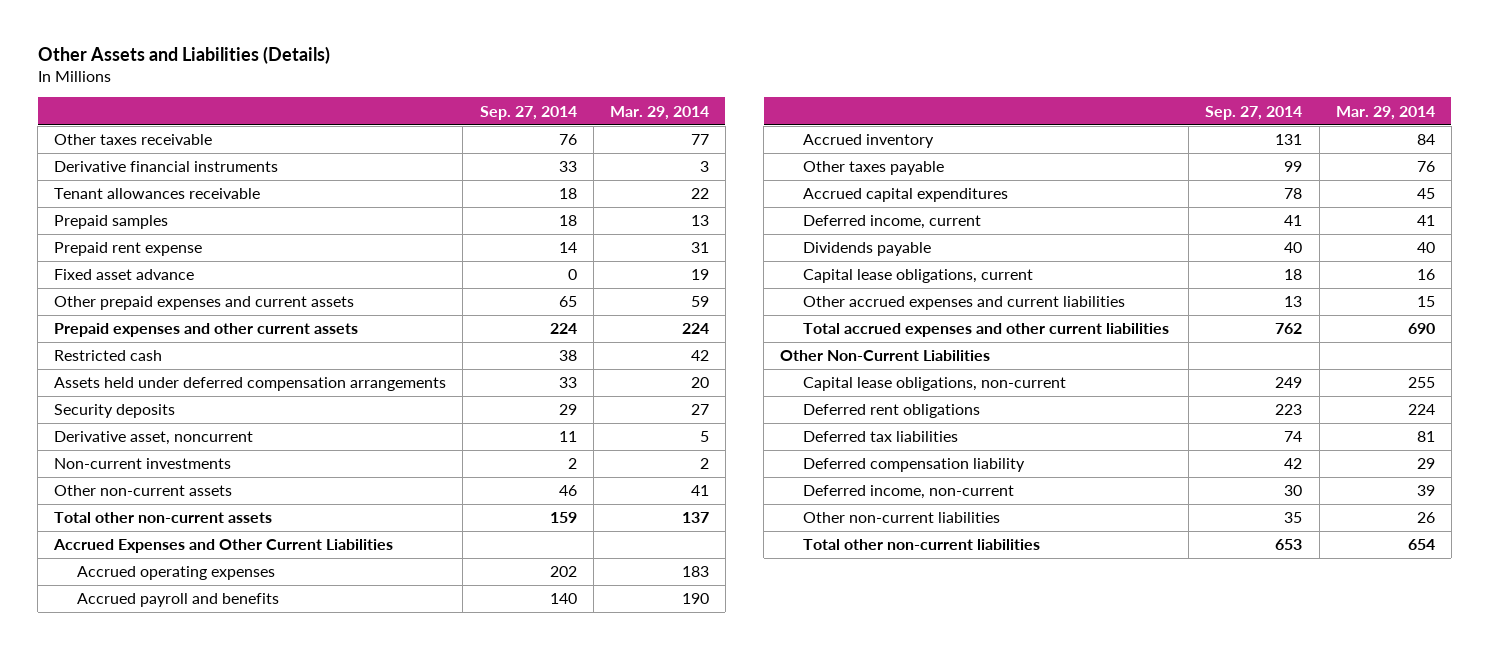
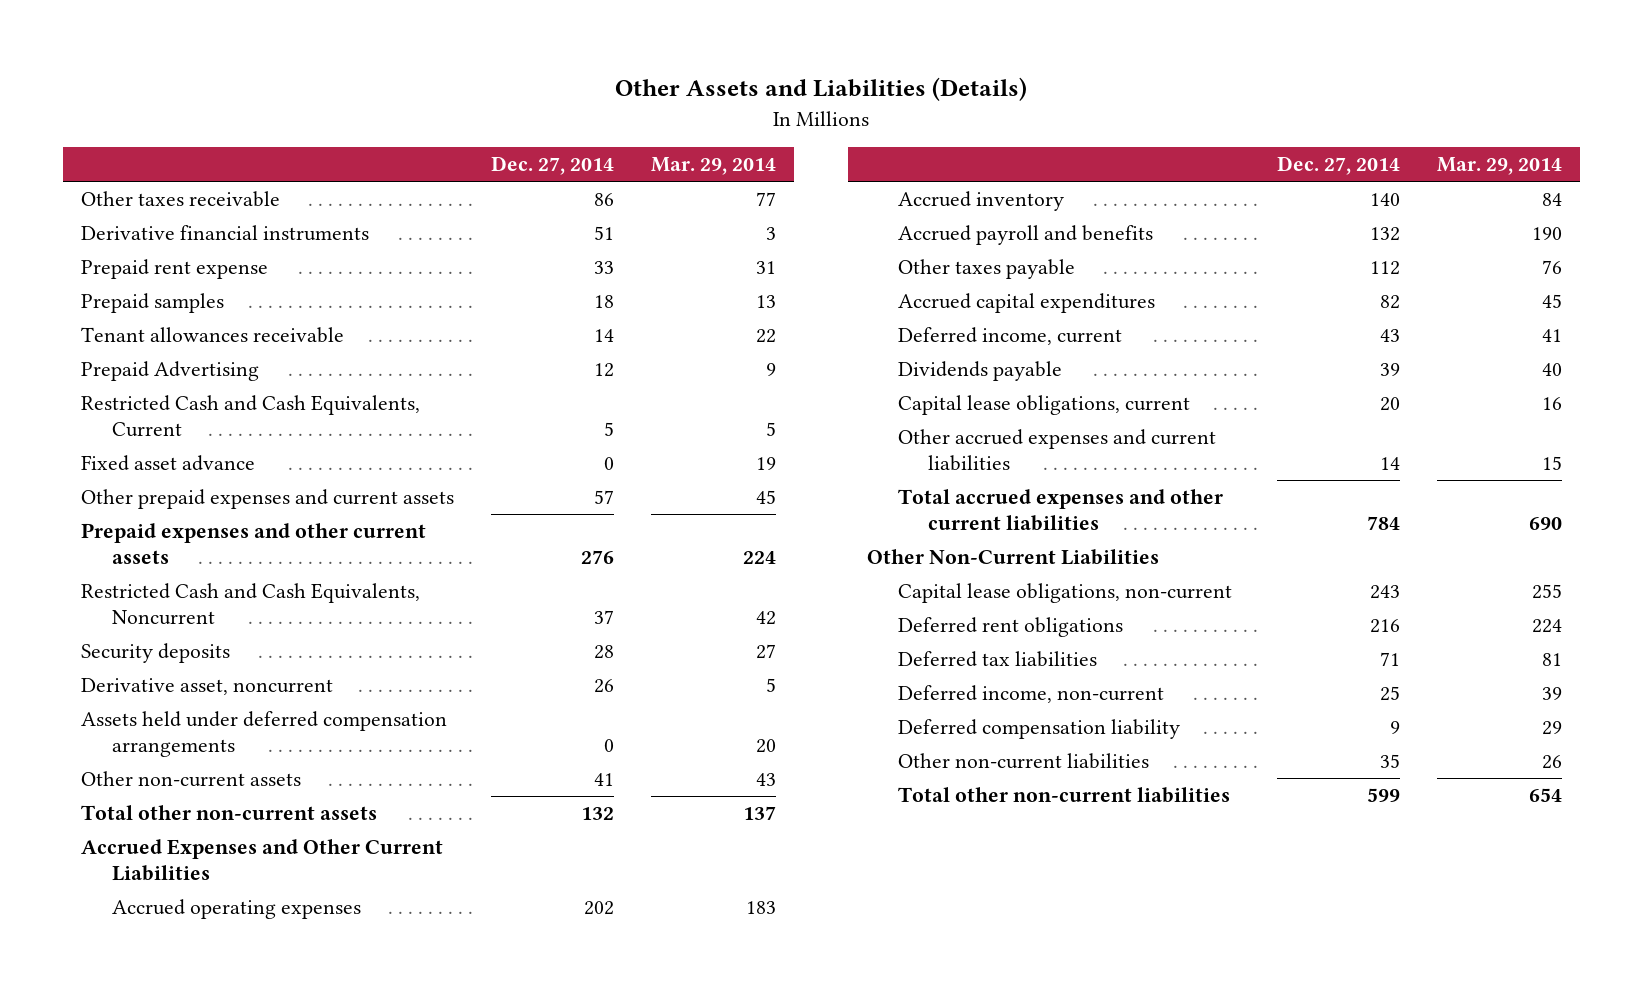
- | Sep. 27, 2014 | Mar. 29, 2014
+ | Dec. 27, 2014 | Mar. 29, 2014
moved down: Prepaid samples | 18 | 13
moved down: Tenant allowances receivable | 14 | 22
+ Prepaid Advertising | 12 | 9
+ Restricted Cash and Cash Equivalents, Current | 5 | 5
- Other prepaid expenses and current assets | 65 | 59
+ Other prepaid expenses and current assets | 57 | 45
- Restricted cash | 38 | 42
+ Restricted Cash and Cash Equivalents, Noncurrent | 37 | 42
- Non-current investments | 2 | 2
- Other non-current assets | 46 | 41
moved down: Assets held under deferred compensation arrangements | 0 | 20
+ Other non-current assets | 41 | 43
moved down: Accrued payroll and benefits | 132 | 190
moved down: Deferred compensation liability | 9 | 29

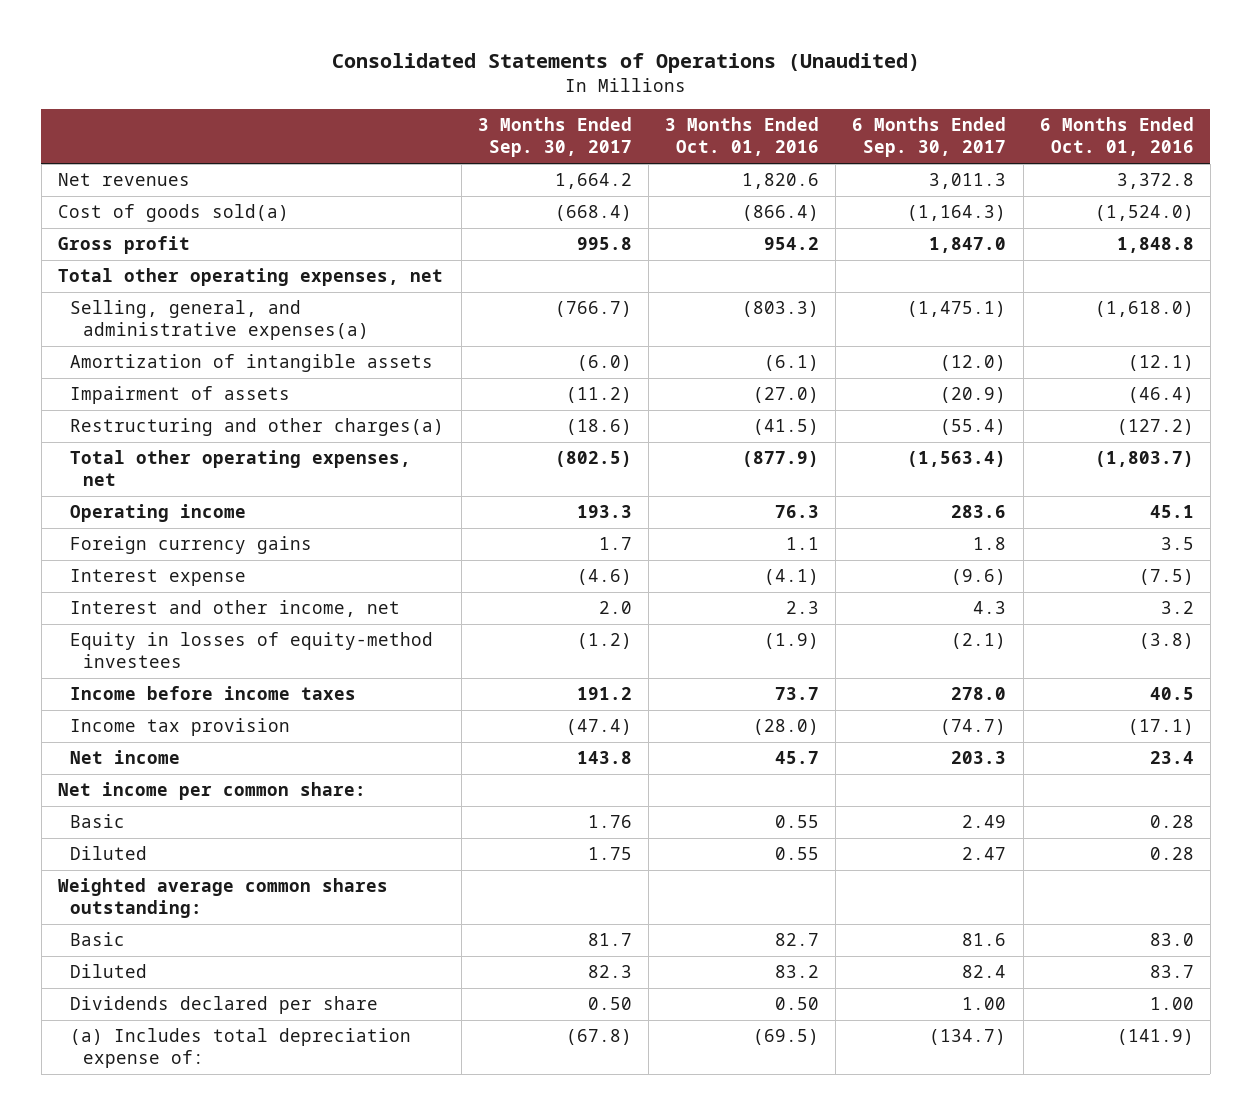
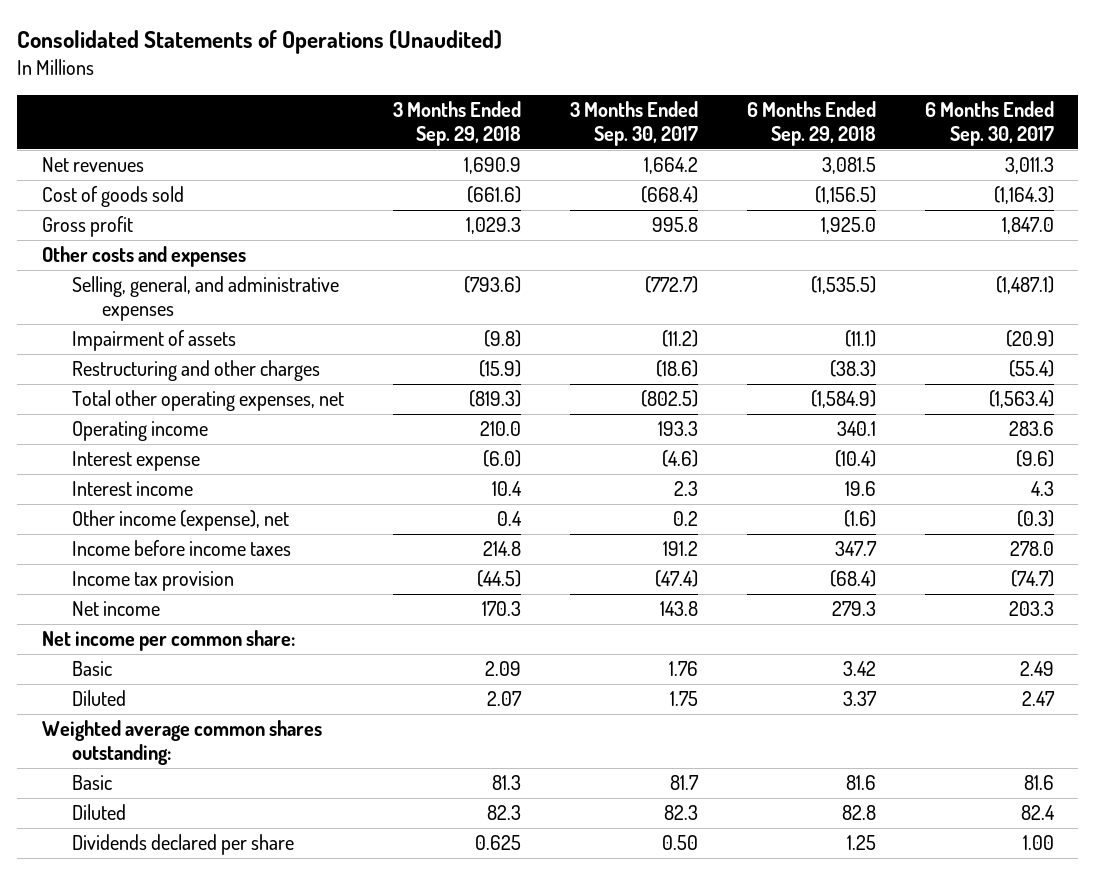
- | 3 Months Ended Sep. 30, 2017 | 3 Months Ended Oct. 01, 2016 | 6 Months Ended Sep. 30, 2017 | 6 Months Ended Oct. 01, 2016
+ | 3 Months Ended Sep. 29, 2018 | 3 Months Ended Sep. 30, 2017 | 6 Months Ended Sep. 29, 2018 | 6 Months Ended Sep. 30, 2017
- Cost of goods sold(a) | (668.4) | (866.4) | (1,164.3) | (1,524.0)
+ Cost of goods sold | (661.6) | (668.4) | (1,156.5) | (1,164.3)
- Total other operating expenses, net
- Selling, general, and administrative expenses(a) | (766.7) | (803.3) | (1,475.1) | (1,618.0)
- Amortization of intangible assets | (6.0) | (6.1) | (12.0) | (12.1)
+ Other costs and expenses
+ Selling, general, and administrative expenses | (793.6) | (772.7) | (1,535.5) | (1,487.1)
- Restructuring and other charges(a) | (18.6) | (41.5) | (55.4) | (127.2)
+ Restructuring and other charges | (15.9) | (18.6) | (38.3) | (55.4)
- Foreign currency gains | 1.7 | 1.1 | 1.8 | 3.5
- Interest and other income, net | 2.0 | 2.3 | 4.3 | 3.2
- Equity in losses of equity-method investees | (1.2) | (1.9) | (2.1) | (3.8)
+ Interest income | 10.4 | 2.3 | 19.6 | 4.3
+ Other income (expense), net | 0.4 | 0.2 | (1.6) | (0.3)
- (a) Includes total depreciation expense of: | (67.8) | (69.5) | (134.7) | (141.9)

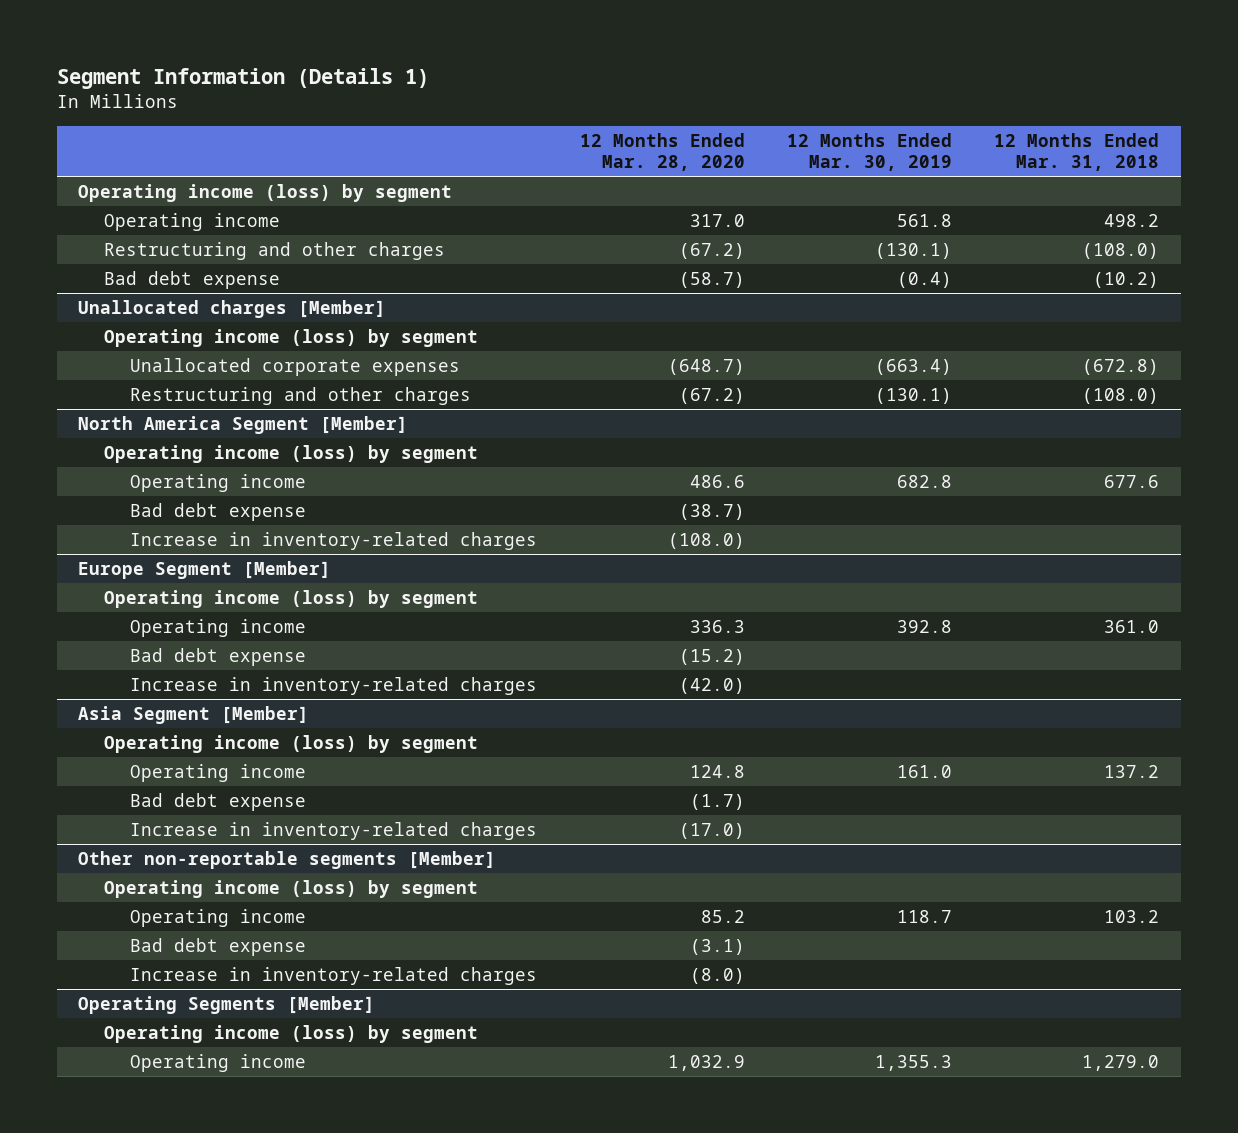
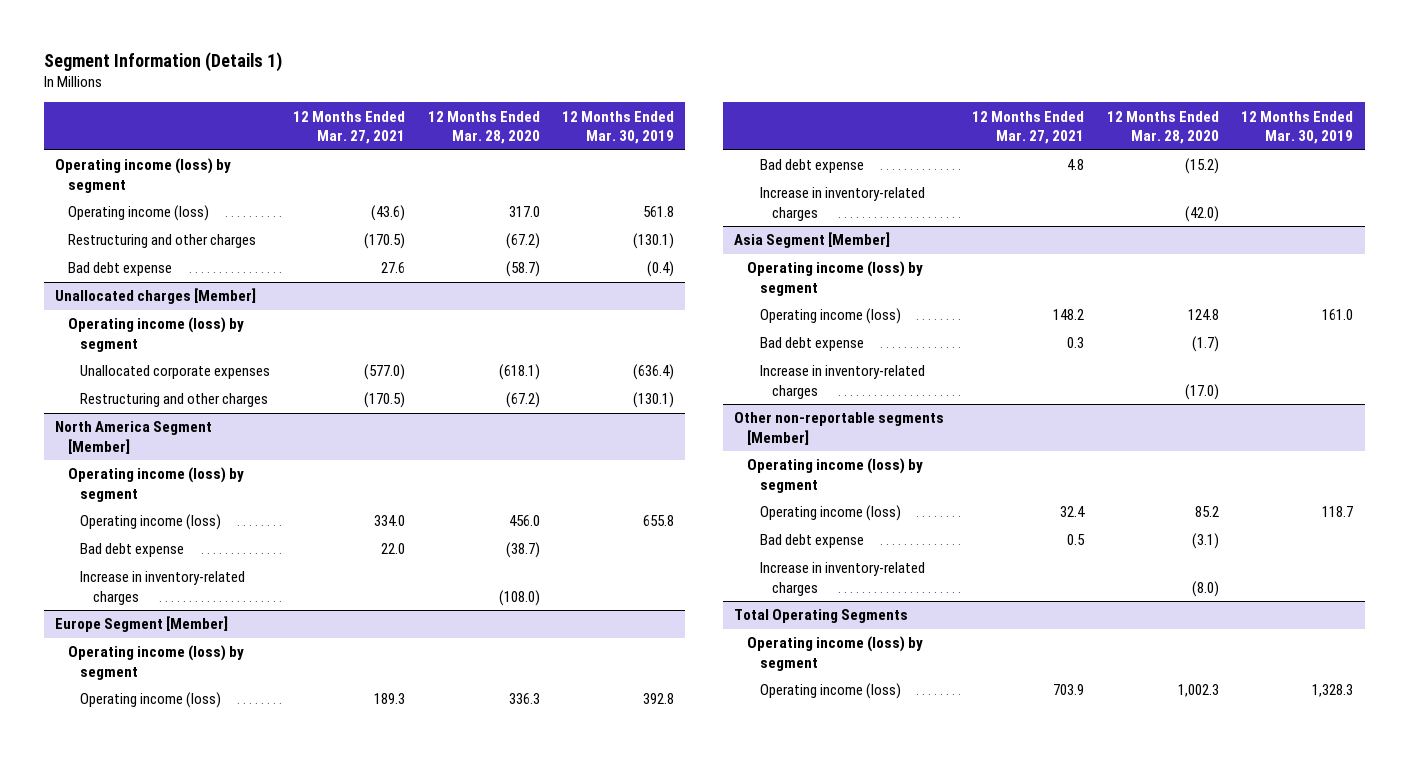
- | 12 Months Ended Mar. 28, 2020 | 12 Months Ended Mar. 30, 2019 | 12 Months Ended Mar. 31, 2018
+ | 12 Months Ended Mar. 27, 2021 | 12 Months Ended Mar. 28, 2020 | 12 Months Ended Mar. 30, 2019
- Operating income | 317.0 | 561.8 | 498.2
+ Operating income (loss) | (43.6) | 317.0 | 561.8
@ Unallocated charges [Member]
- Unallocated corporate expenses | (648.7) | (663.4) | (672.8)
+ Unallocated corporate expenses | (577.0) | (618.1) | (636.4)
@ North America Segment [Member]
- Operating income | 486.6 | 682.8 | 677.6
+ Operating income (loss) | 334.0 | 456.0 | 655.8
@ Europe Segment [Member]
- Operating income | 336.3 | 392.8 | 361.0
+ Operating income (loss) | 189.3 | 336.3 | 392.8
@ Asia Segment [Member]
- Operating income | 124.8 | 161.0 | 137.2
+ Operating income (loss) | 148.2 | 124.8 | 161.0
@ Other non-reportable segments [Member]
- Operating income | 85.2 | 118.7 | 103.2
+ Operating income (loss) | 32.4 | 85.2 | 118.7
- Operating Segments [Member]
+ Total Operating Segments
- Operating income | 1,032.9 | 1,355.3 | 1,279.0
+ Operating income (loss) | 703.9 | 1,002.3 | 1,328.3

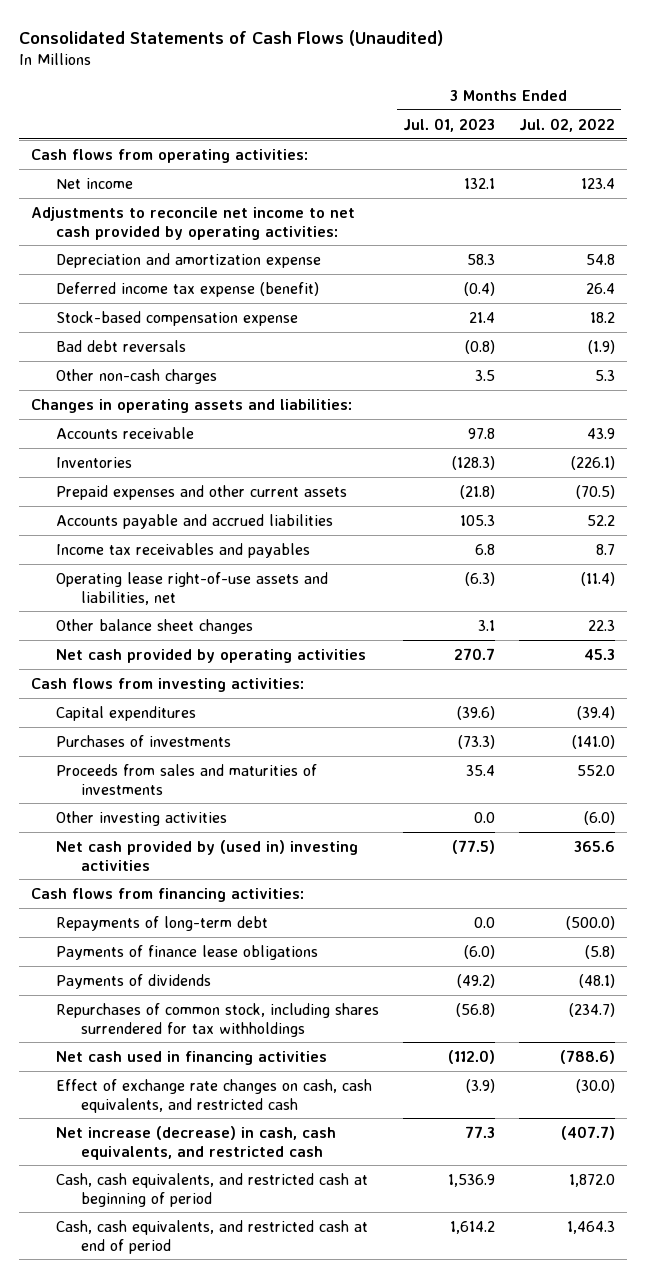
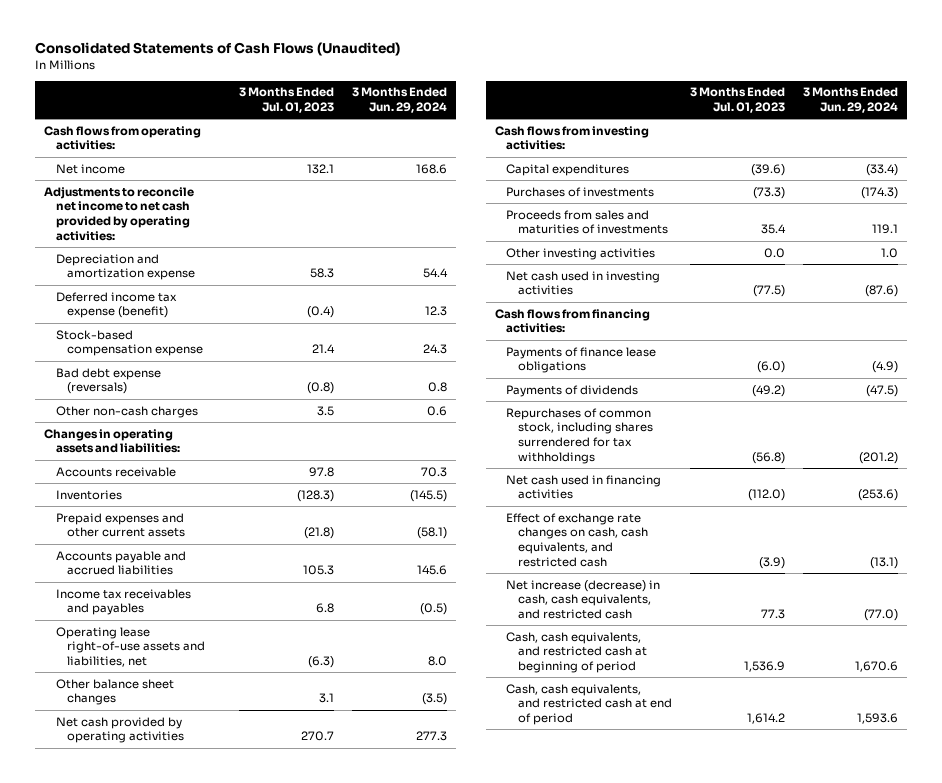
- | 3 Months Ended Jul. 01, 2023 | 3 Months Ended Jul. 02, 2022
+ | 3 Months Ended Jul. 01, 2023 | 3 Months Ended Jun. 29, 2024
- Bad debt reversals | (0.8) | (1.9)
+ Bad debt expense (reversals) | (0.8) | 0.8
- Net cash provided by (used in) investing activities | (77.5) | 365.6
+ Net cash used in investing activities | (77.5) | (87.6)
- Repayments of long-term debt | 0.0 | (500.0)

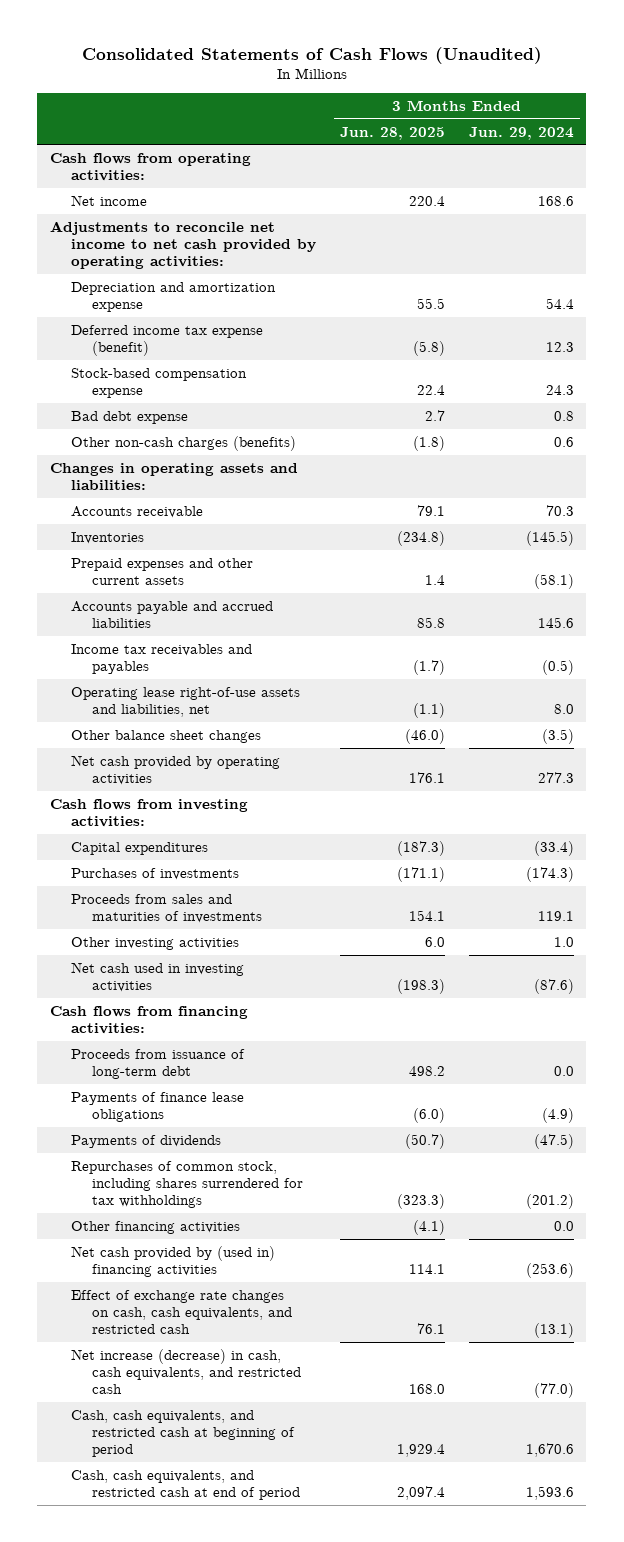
- | 3 Months Ended Jul. 01, 2023 | 3 Months Ended Jun. 29, 2024
+ | 3 Months Ended Jun. 28, 2025 | 3 Months Ended Jun. 29, 2024
- Bad debt expense (reversals) | (0.8) | 0.8
- Other non-cash charges | 3.5 | 0.6
+ Bad debt expense | 2.7 | 0.8
+ Other non-cash charges (benefits) | (1.8) | 0.6
+ Proceeds from issuance of long-term debt | 498.2 | 0.0
- Net cash used in financing activities | (112.0) | (253.6)
+ Other financing activities | (4.1) | 0.0
+ Net cash provided by (used in) financing activities | 114.1 | (253.6)

